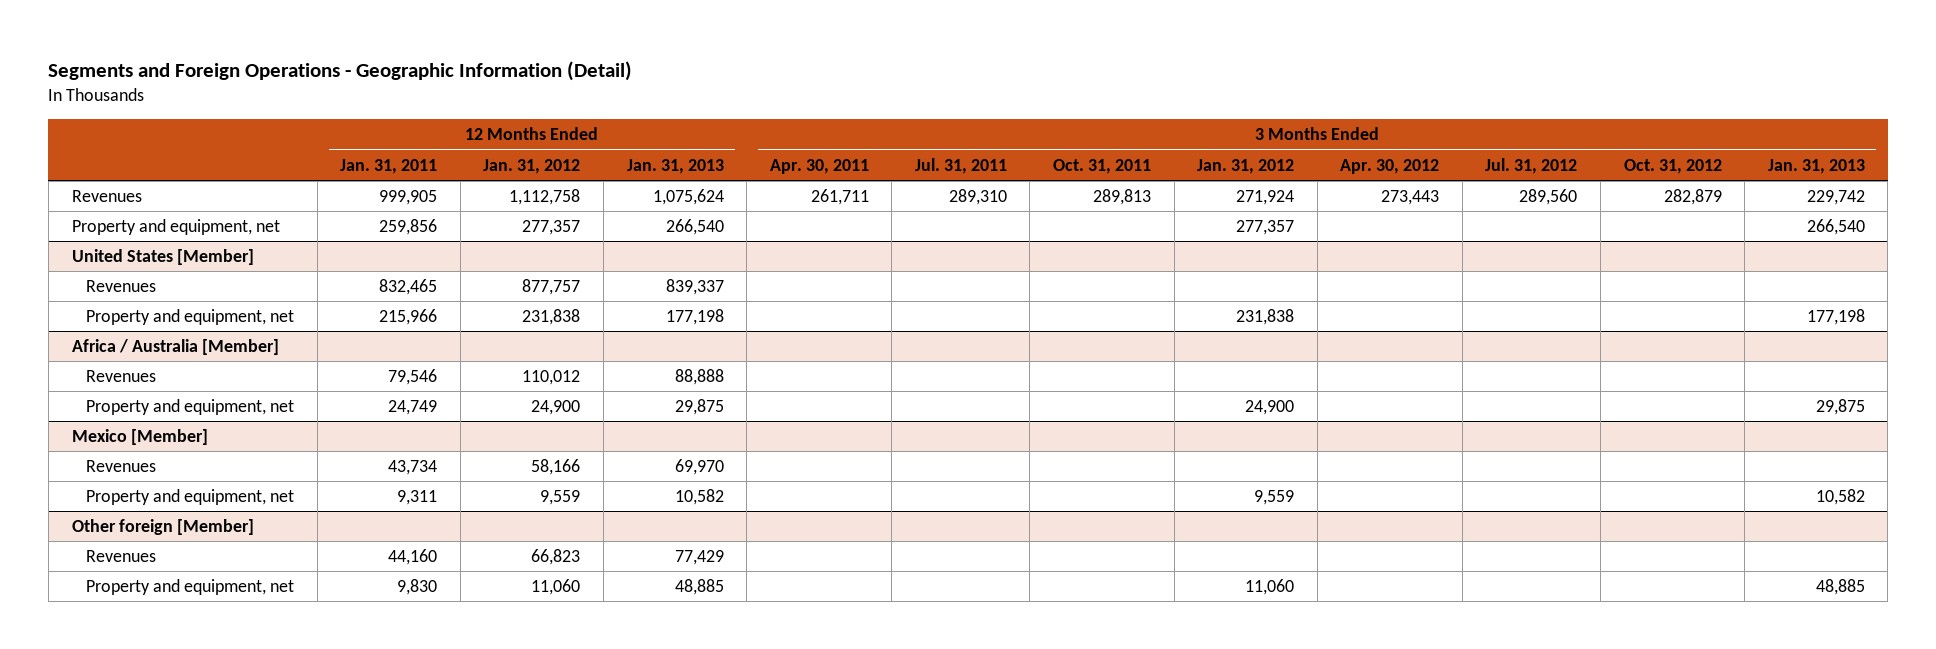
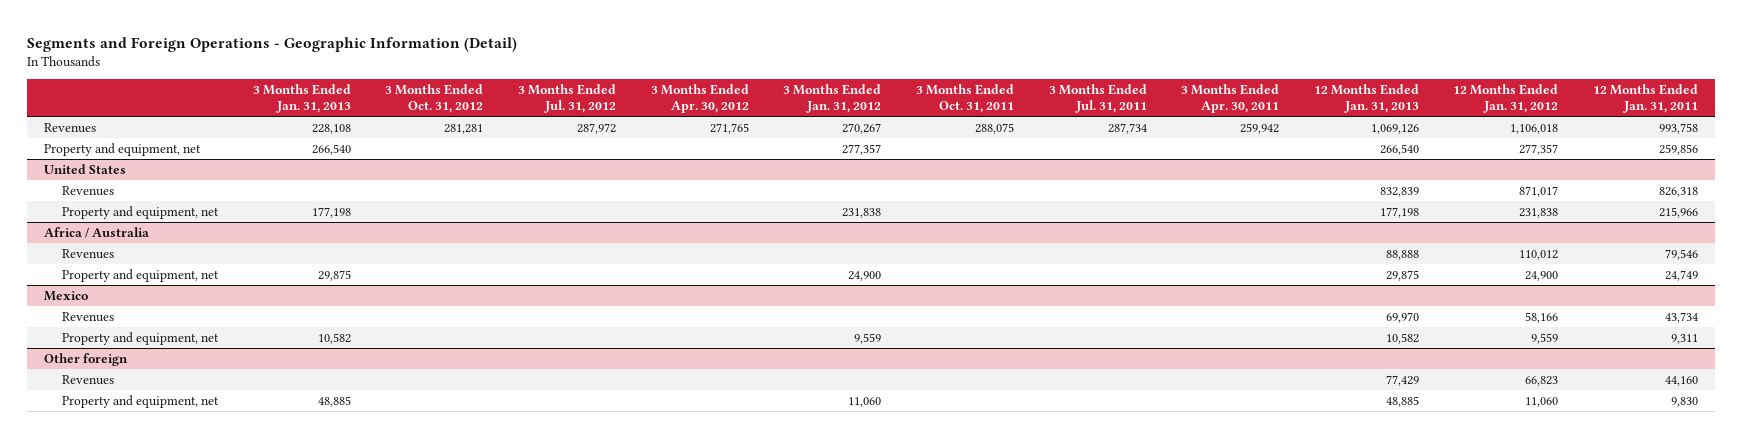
- | 12 Months Ended Jan. 31, 2011 | 12 Months Ended Jan. 31, 2012 | 12 Months Ended Jan. 31, 2013 | 3 Months Ended Apr. 30, 2011 | 3 Months Ended Jul. 31, 2011 | 3 Months Ended Oct. 31, 2011 | 3 Months Ended Jan. 31, 2012 | 3 Months Ended Apr. 30, 2012 | 3 Months Ended Jul. 31, 2012 | 3 Months Ended Oct. 31, 2012 | 3 Months Ended Jan. 31, 2013
+ | 3 Months Ended Jan. 31, 2013 | 3 Months Ended Oct. 31, 2012 | 3 Months Ended Jul. 31, 2012 | 3 Months Ended Apr. 30, 2012 | 3 Months Ended Jan. 31, 2012 | 3 Months Ended Oct. 31, 2011 | 3 Months Ended Jul. 31, 2011 | 3 Months Ended Apr. 30, 2011 | 12 Months Ended Jan. 31, 2013 | 12 Months Ended Jan. 31, 2012 | 12 Months Ended Jan. 31, 2011
- Revenues | 999,905 | 1,112,758 | 1,075,624 | 261,711 | 289,310 | 289,813 | 271,924 | 273,443 | 289,560 | 282,879 | 229,742
+ Revenues | 228,108 | 281,281 | 287,972 | 271,765 | 270,267 | 288,075 | 287,734 | 259,942 | 1,069,126 | 1,106,018 | 993,758
- United States [Member]
- Revenues | 832,465 | 877,757 | 839,337 | | | | | | | |
+ United States
+ Revenues | | | | | | | | | 832,839 | 871,017 | 826,318
- Africa / Australia [Member]
+ Africa / Australia
- Mexico [Member]
+ Mexico
- Other foreign [Member]
+ Other foreign

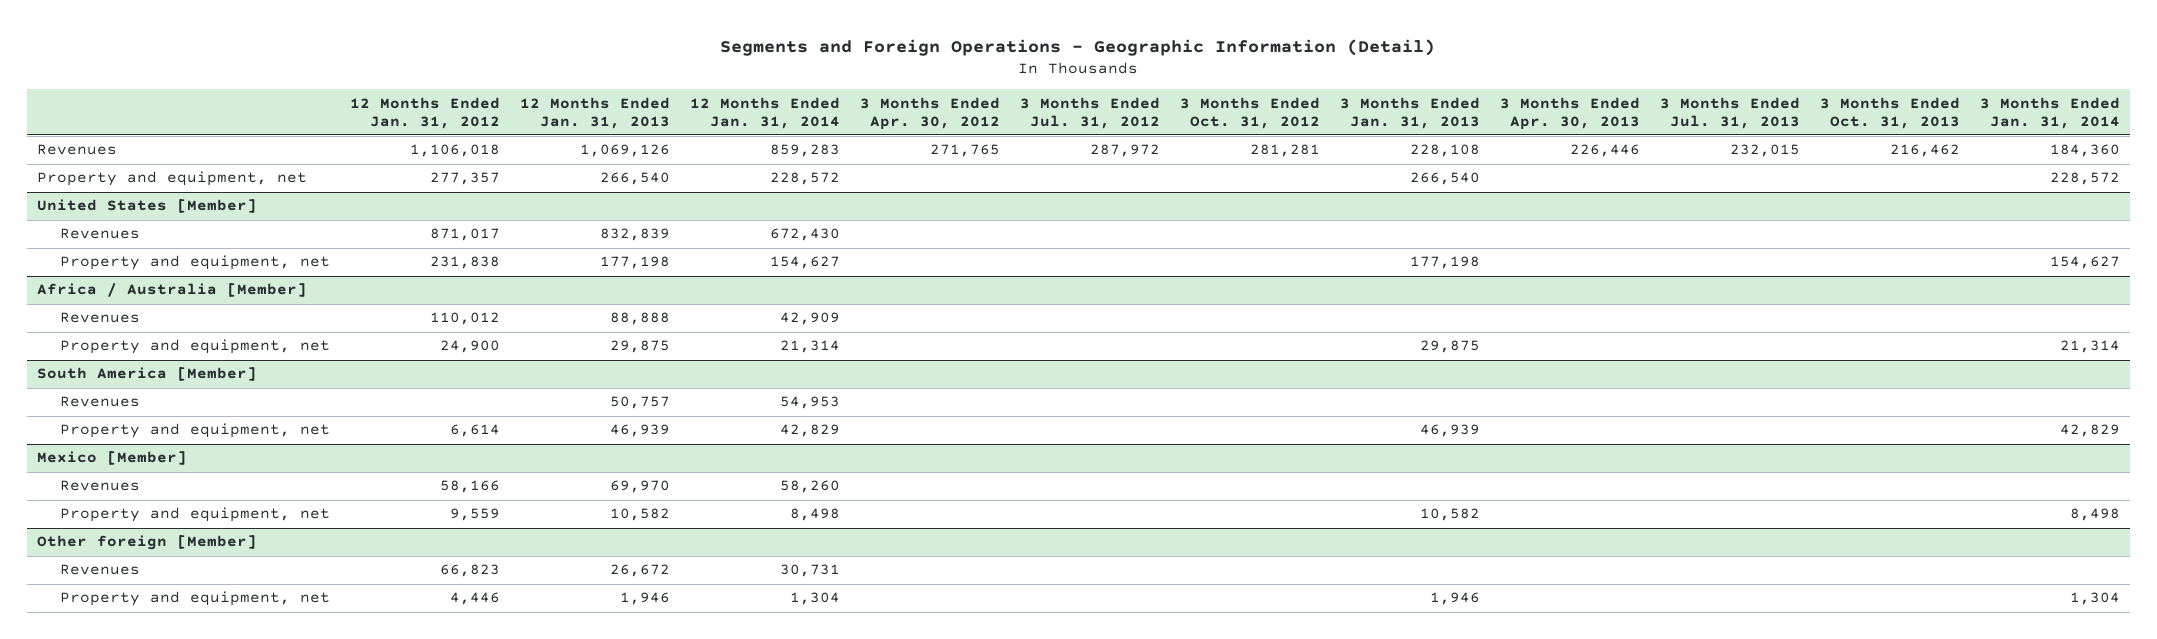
- | 3 Months Ended Jan. 31, 2013 | 3 Months Ended Oct. 31, 2012 | 3 Months Ended Jul. 31, 2012 | 3 Months Ended Apr. 30, 2012 | 3 Months Ended Jan. 31, 2012 | 3 Months Ended Oct. 31, 2011 | 3 Months Ended Jul. 31, 2011 | 3 Months Ended Apr. 30, 2011 | 12 Months Ended Jan. 31, 2013 | 12 Months Ended Jan. 31, 2012 | 12 Months Ended Jan. 31, 2011
+ | 12 Months Ended Jan. 31, 2012 | 12 Months Ended Jan. 31, 2013 | 12 Months Ended Jan. 31, 2014 | 3 Months Ended Apr. 30, 2012 | 3 Months Ended Jul. 31, 2012 | 3 Months Ended Oct. 31, 2012 | 3 Months Ended Jan. 31, 2013 | 3 Months Ended Apr. 30, 2013 | 3 Months Ended Jul. 31, 2013 | 3 Months Ended Oct. 31, 2013 | 3 Months Ended Jan. 31, 2014
- United States
+ United States [Member]
- Africa / Australia
+ Africa / Australia [Member]
- Mexico
+ South America [Member]
+ Revenues | | 50,757 | 54,953 | | | | | | | |
+ Property and equipment, net | 6,614 | 46,939 | 42,829 | | | | 46,939 | | | | 42,829
+ Mexico [Member]
- Other foreign
- Revenues | | | | | | | | | 77,429 | 66,823 | 44,160
- Property and equipment, net | 48,885 | | | | 11,060 | | | | 48,885 | 11,060 | 9,830
+ Other foreign [Member]
+ Revenues | 66,823 | 26,672 | 30,731 | | | | | | | |
+ Property and equipment, net | 4,446 | 1,946 | 1,304 | | | | 1,946 | | | | 1,304

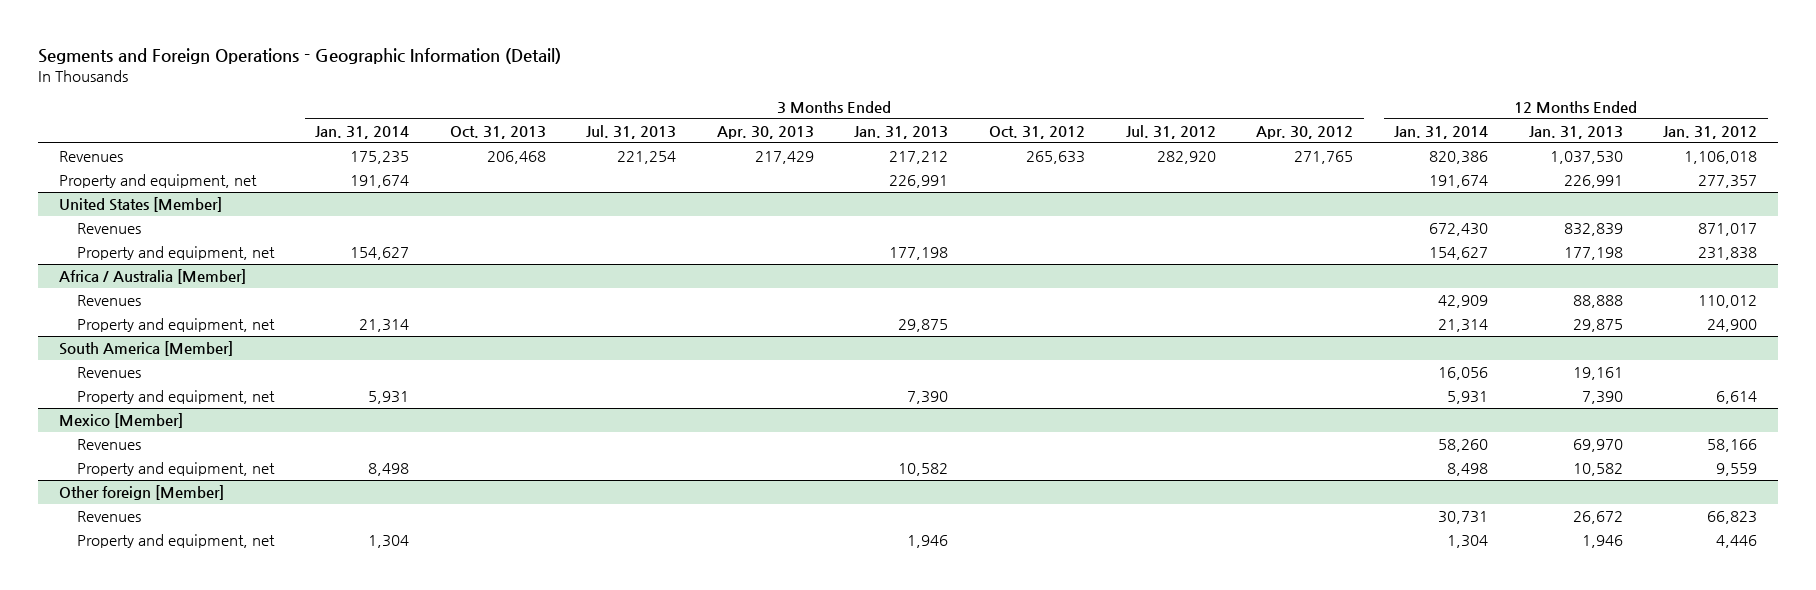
- | 12 Months Ended Jan. 31, 2012 | 12 Months Ended Jan. 31, 2013 | 12 Months Ended Jan. 31, 2014 | 3 Months Ended Apr. 30, 2012 | 3 Months Ended Jul. 31, 2012 | 3 Months Ended Oct. 31, 2012 | 3 Months Ended Jan. 31, 2013 | 3 Months Ended Apr. 30, 2013 | 3 Months Ended Jul. 31, 2013 | 3 Months Ended Oct. 31, 2013 | 3 Months Ended Jan. 31, 2014
+ | 3 Months Ended Jan. 31, 2014 | 3 Months Ended Oct. 31, 2013 | 3 Months Ended Jul. 31, 2013 | 3 Months Ended Apr. 30, 2013 | 3 Months Ended Jan. 31, 2013 | 3 Months Ended Oct. 31, 2012 | 3 Months Ended Jul. 31, 2012 | 3 Months Ended Apr. 30, 2012 | 12 Months Ended Jan. 31, 2014 | 12 Months Ended Jan. 31, 2013 | 12 Months Ended Jan. 31, 2012
- Revenues | 1,106,018 | 1,069,126 | 859,283 | 271,765 | 287,972 | 281,281 | 228,108 | 226,446 | 232,015 | 216,462 | 184,360
- Property and equipment, net | 277,357 | 266,540 | 228,572 | | | | 266,540 | | | | 228,572
+ Revenues | 175,235 | 206,468 | 221,254 | 217,429 | 217,212 | 265,633 | 282,920 | 271,765 | 820,386 | 1,037,530 | 1,106,018
+ Property and equipment, net | 191,674 | | | | 226,991 | | | | 191,674 | 226,991 | 277,357
@ South America [Member]
- Revenues | | 50,757 | 54,953 | | | | | | | |
- Property and equipment, net | 6,614 | 46,939 | 42,829 | | | | 46,939 | | | | 42,829
+ Revenues | | | | | | | | | 16,056 | 19,161 |
+ Property and equipment, net | 5,931 | | | | 7,390 | | | | 5,931 | 7,390 | 6,614

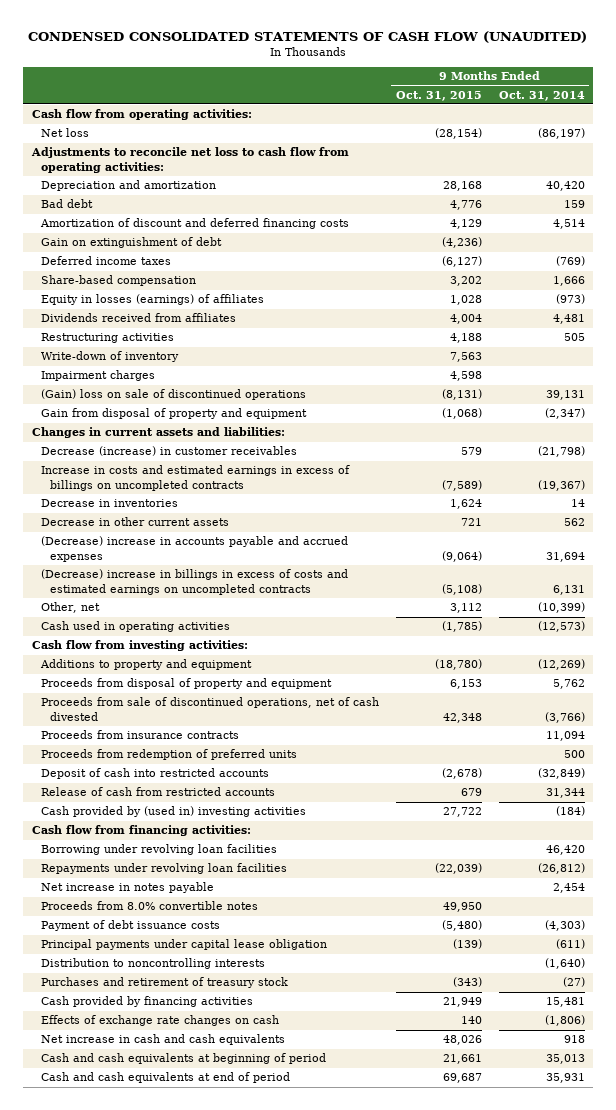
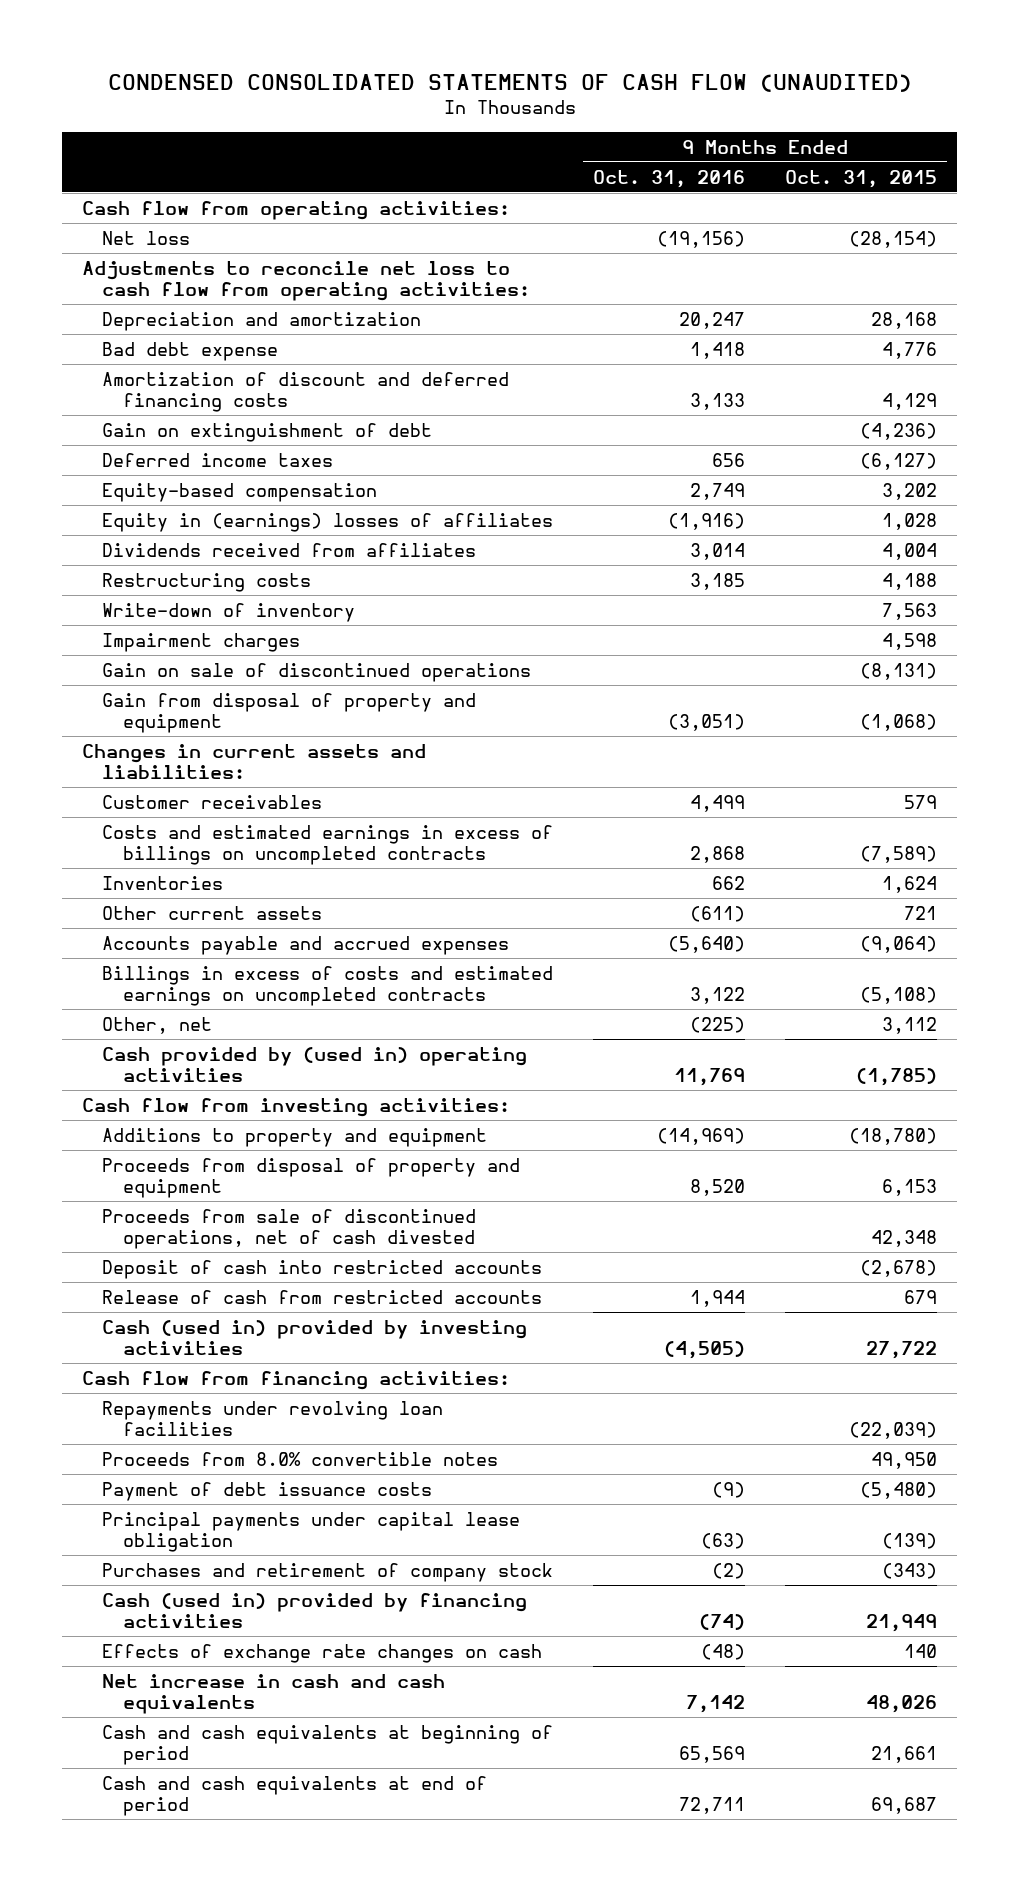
- | 9 Months Ended Oct. 31, 2015 | 9 Months Ended Oct. 31, 2014
+ | 9 Months Ended Oct. 31, 2016 | 9 Months Ended Oct. 31, 2015
- Bad debt | 4,776 | 159
+ Bad debt expense | 1,418 | 4,776
- Share-based compensation | 3,202 | 1,666
- Equity in losses (earnings) of affiliates | 1,028 | (973)
+ Equity-based compensation | 2,749 | 3,202
+ Equity in (earnings) losses of affiliates | (1,916) | 1,028
- Restructuring activities | 4,188 | 505
+ Restructuring costs | 3,185 | 4,188
- (Gain) loss on sale of discontinued operations | (8,131) | 39,131
+ Gain on sale of discontinued operations | | (8,131)
- Decrease (increase) in customer receivables | 579 | (21,798)
- Increase in costs and estimated earnings in excess of billings on uncompleted contracts | (7,589) | (19,367)
- Decrease in inventories | 1,624 | 14
- Decrease in other current assets | 721 | 562
- (Decrease) increase in accounts payable and accrued expenses | (9,064) | 31,694
- (Decrease) increase in billings in excess of costs and estimated earnings on uncompleted contracts | (5,108) | 6,131
+ Customer receivables | 4,499 | 579
+ Costs and estimated earnings in excess of billings on uncompleted contracts | 2,868 | (7,589)
+ Inventories | 662 | 1,624
+ Other current assets | (611) | 721
+ Accounts payable and accrued expenses | (5,640) | (9,064)
+ Billings in excess of costs and estimated earnings on uncompleted contracts | 3,122 | (5,108)
- Cash used in operating activities | (1,785) | (12,573)
+ Cash provided by (used in) operating activities | 11,769 | (1,785)
- Proceeds from insurance contracts | | 11,094
- Proceeds from redemption of preferred units | | 500
- Cash provided by (used in) investing activities | 27,722 | (184)
+ Cash (used in) provided by investing activities | (4,505) | 27,722
- Borrowing under revolving loan facilities | | 46,420
- Net increase in notes payable | | 2,454
- Distribution to noncontrolling interests | | (1,640)
- Purchases and retirement of treasury stock | (343) | (27)
- Cash provided by financing activities | 21,949 | 15,481
+ Purchases and retirement of company stock | (2) | (343)
+ Cash (used in) provided by financing activities | (74) | 21,949

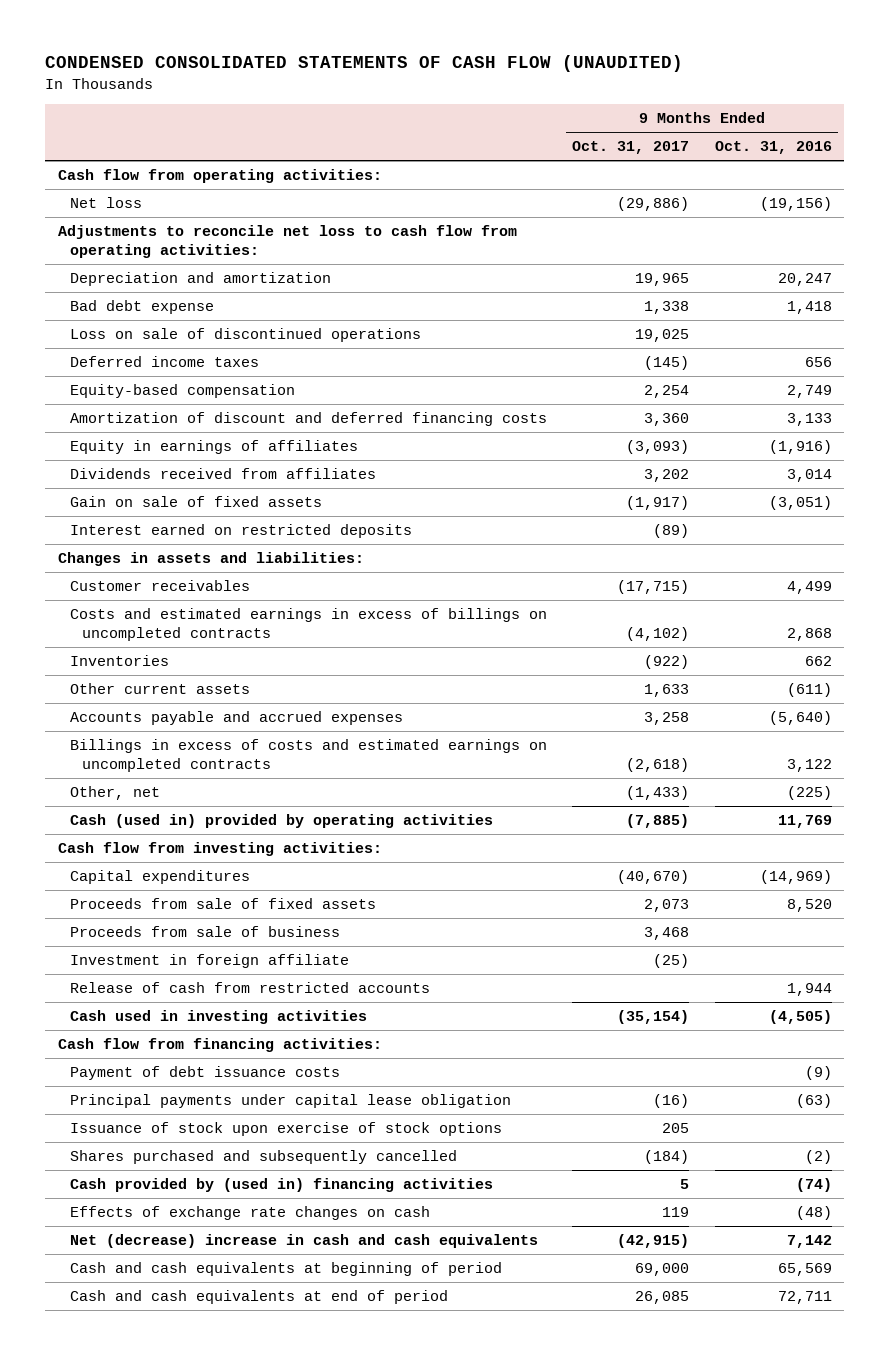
- | 9 Months Ended Oct. 31, 2016 | 9 Months Ended Oct. 31, 2015
+ | 9 Months Ended Oct. 31, 2017 | 9 Months Ended Oct. 31, 2016
- Gain on extinguishment of debt | | (4,236)
+ Loss on sale of discontinued operations | 19,025 |
- Equity in (earnings) losses of affiliates | (1,916) | 1,028
moved down: Amortization of discount and deferred financing costs | 3,360 | 3,133
+ Equity in earnings of affiliates | (3,093) | (1,916)
- Restructuring costs | 3,185 | 4,188
- Write-down of inventory | | 7,563
- Impairment charges | | 4,598
- Gain on sale of discontinued operations | | (8,131)
- Gain from disposal of property and equipment | (3,051) | (1,068)
- Changes in current assets and liabilities:
+ Gain on sale of fixed assets | (1,917) | (3,051)
+ Interest earned on restricted deposits | (89) |
+ Changes in assets and liabilities:
- Cash provided by (used in) operating activities | 11,769 | (1,785)
+ Cash (used in) provided by operating activities | (7,885) | 11,769
- Additions to property and equipment | (14,969) | (18,780)
- Proceeds from disposal of property and equipment | 8,520 | 6,153
- Proceeds from sale of discontinued operations, net of cash divested | | 42,348
- Deposit of cash into restricted accounts | | (2,678)
+ Capital expenditures | (40,670) | (14,969)
+ Proceeds from sale of fixed assets | 2,073 | 8,520
+ Proceeds from sale of business | 3,468 |
+ Investment in foreign affiliate | (25) |
- Cash (used in) provided by investing activities | (4,505) | 27,722
+ Cash used in investing activities | (35,154) | (4,505)
- Repayments under revolving loan facilities | | (22,039)
- Proceeds from 8.0% convertible notes | | 49,950
- Purchases and retirement of company stock | (2) | (343)
- Cash (used in) provided by financing activities | (74) | 21,949
+ Issuance of stock upon exercise of stock options | 205 |
+ Shares purchased and subsequently cancelled | (184) | (2)
+ Cash provided by (used in) financing activities | 5 | (74)
- Net increase in cash and cash equivalents | 7,142 | 48,026
+ Net (decrease) increase in cash and cash equivalents | (42,915) | 7,142

